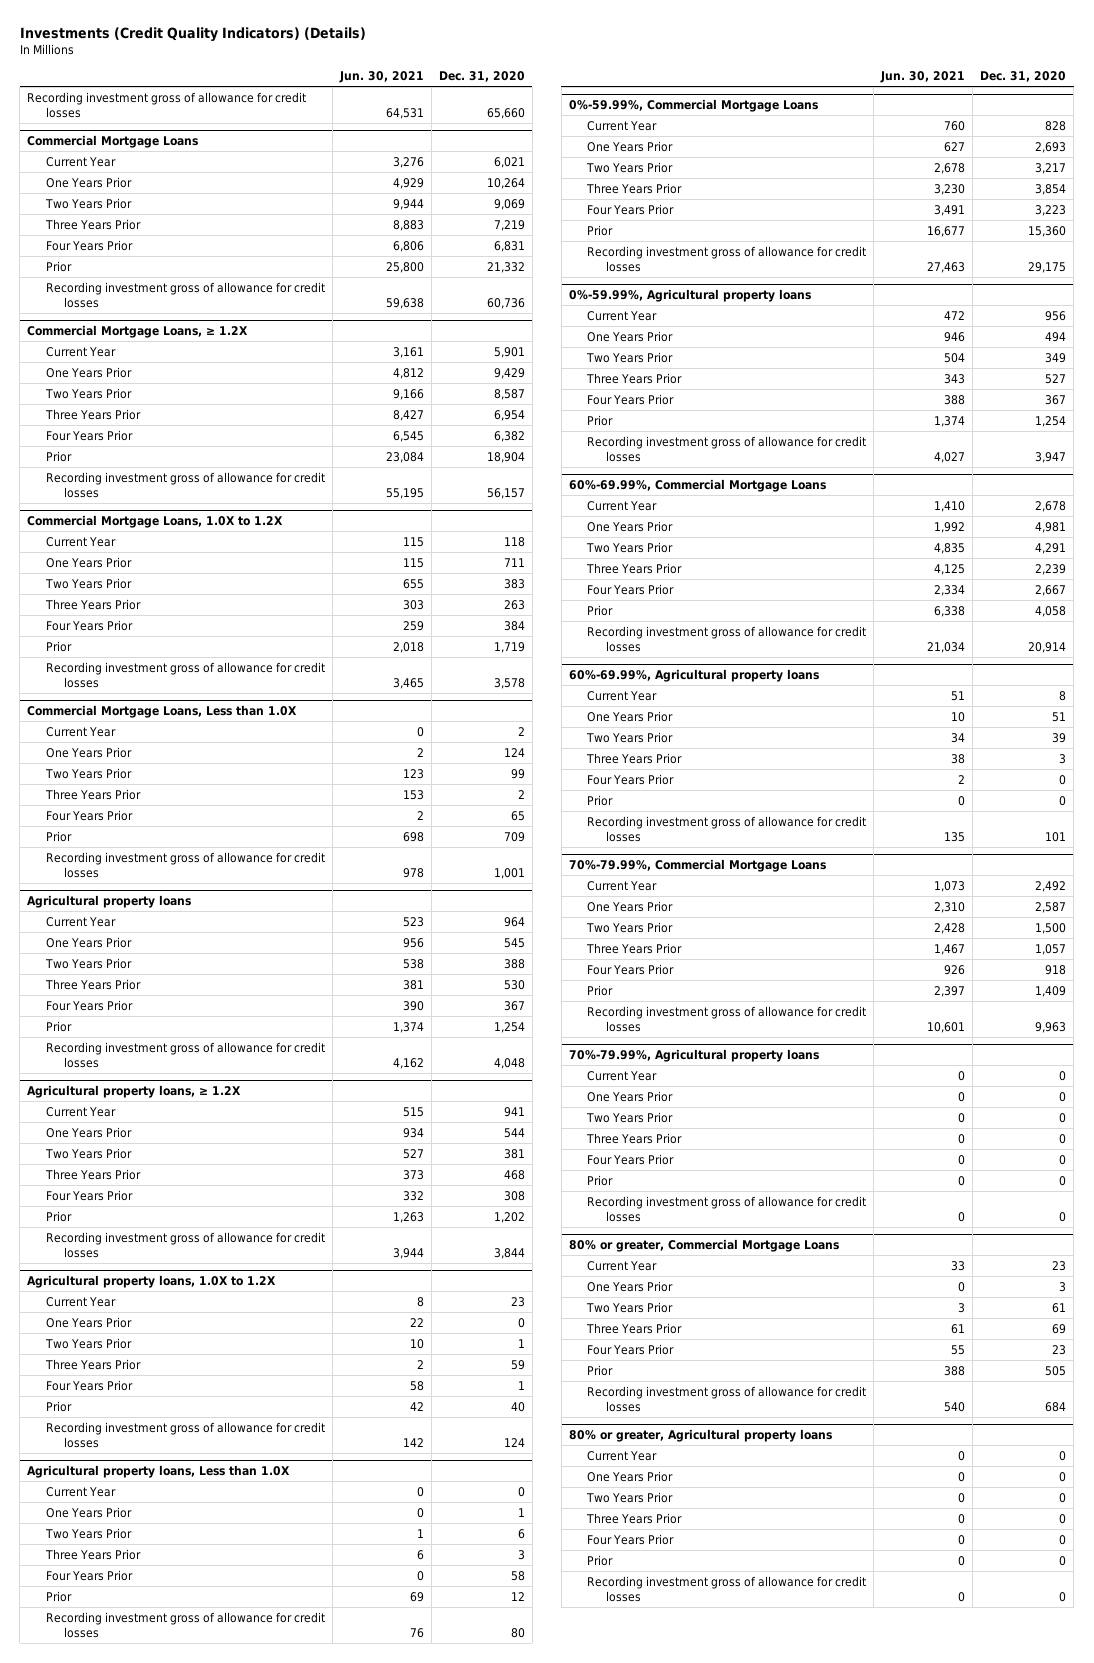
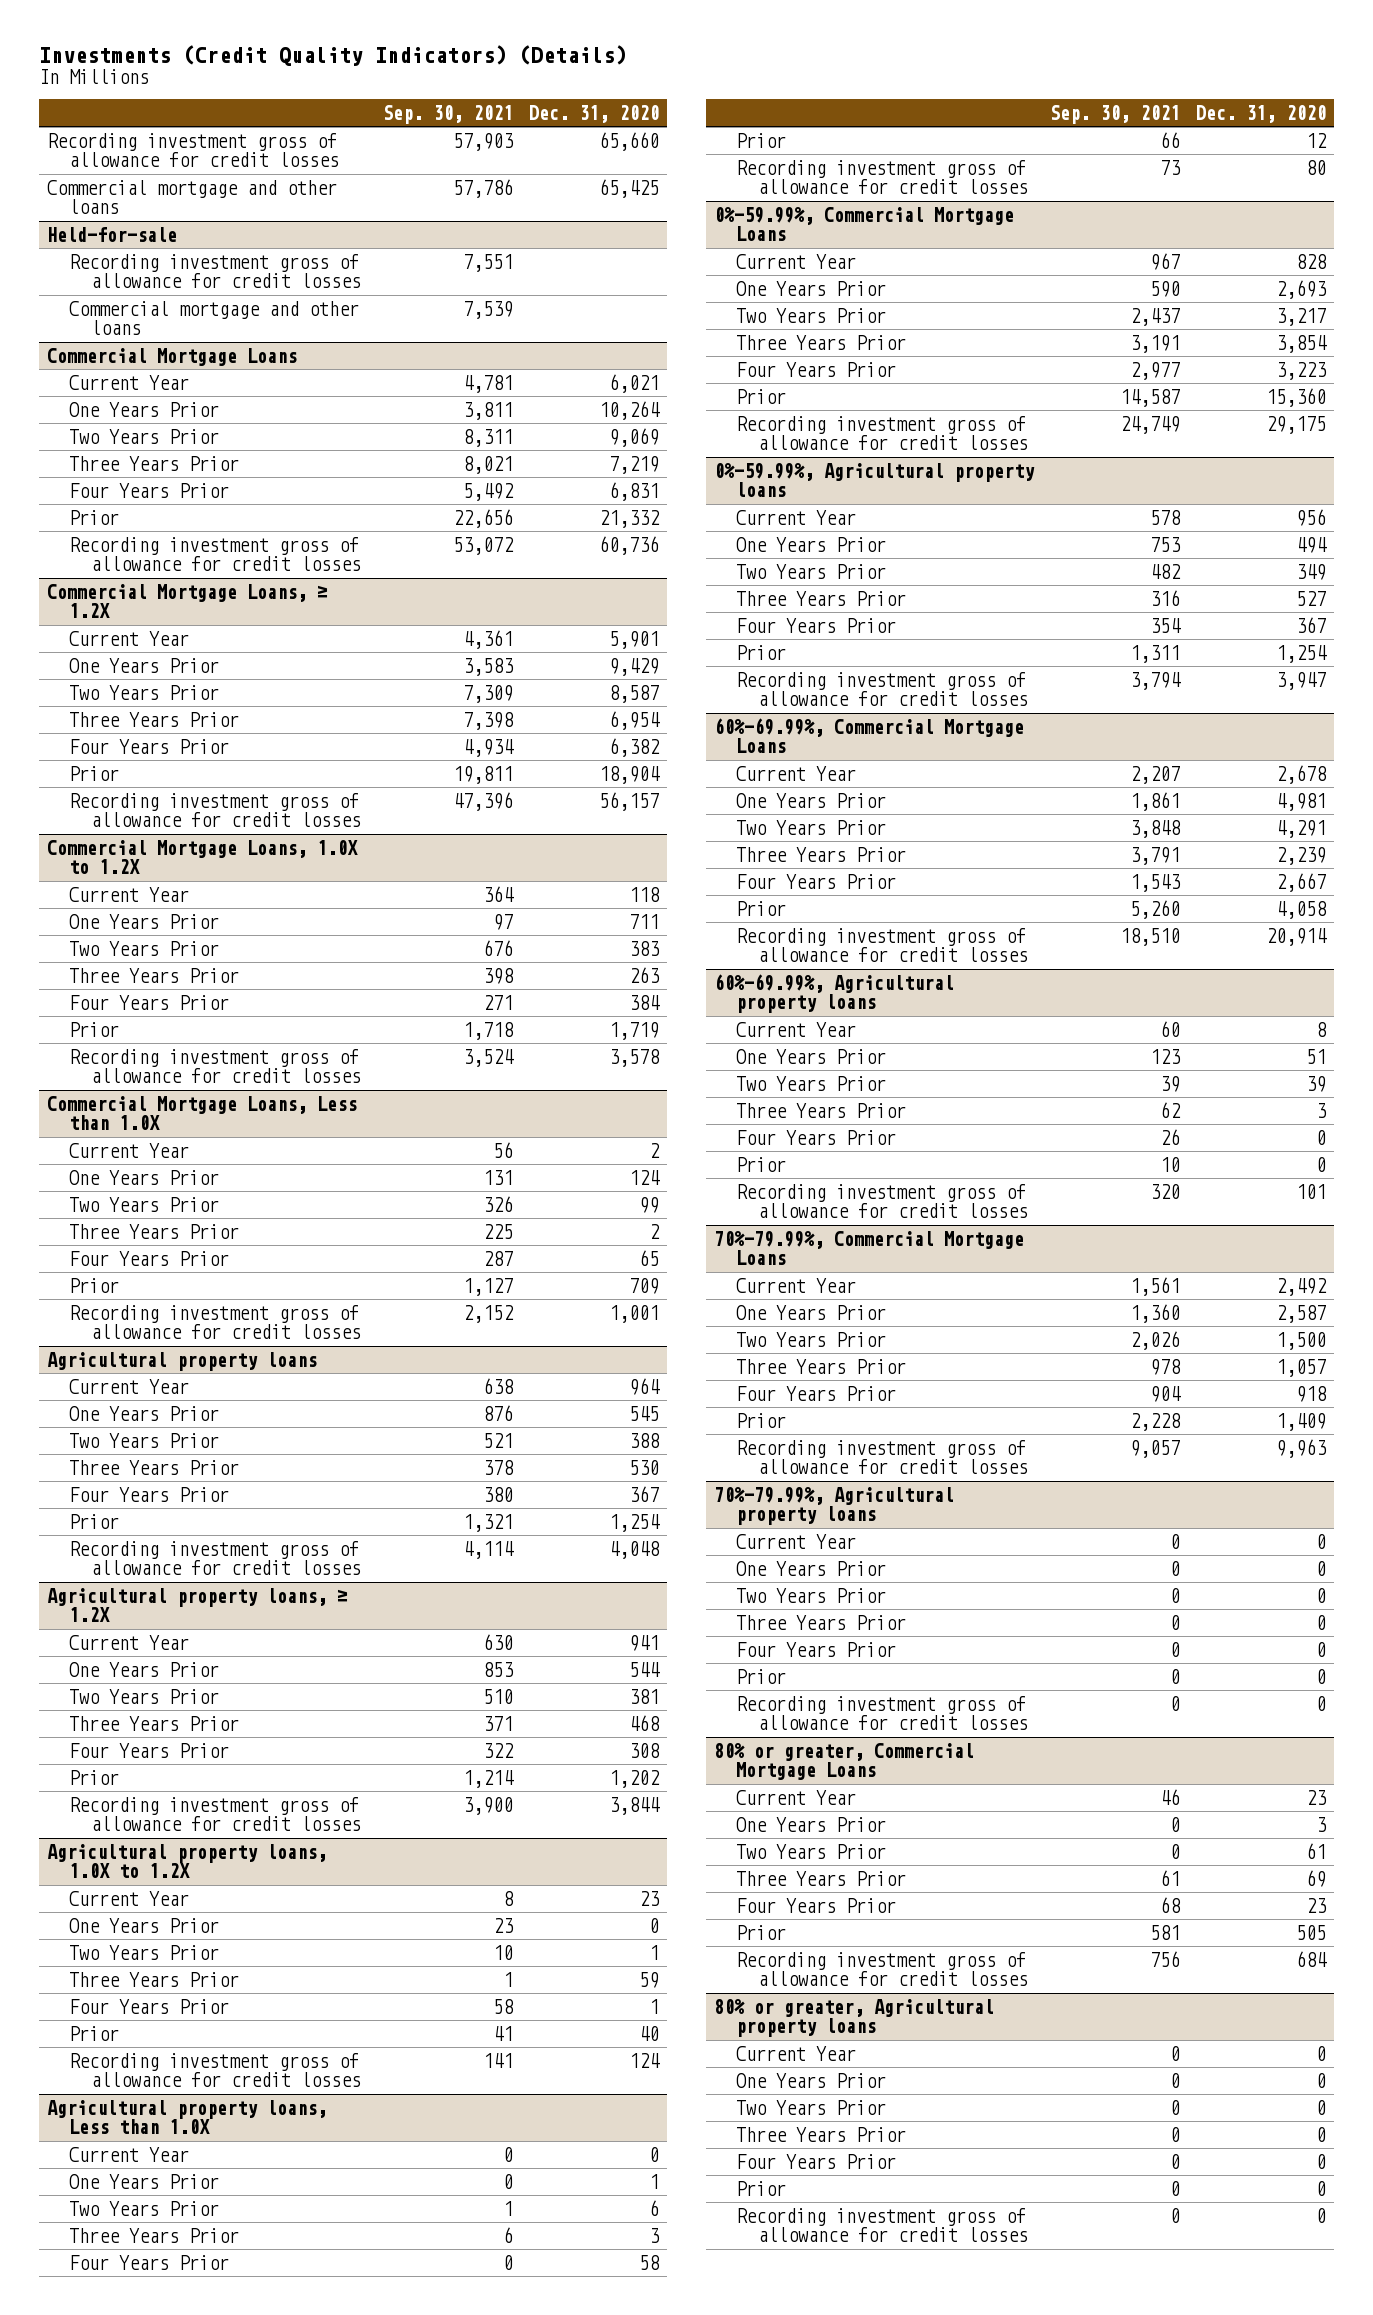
- | Jun. 30, 2021 | Dec. 31, 2020
+ | Sep. 30, 2021 | Dec. 31, 2020
+ Commercial mortgage and other loans | 57,786 | 65,425
+ Held-for-sale
+ Recording investment gross of allowance for credit losses | 7,551 |
+ Commercial mortgage and other loans | 7,539 |

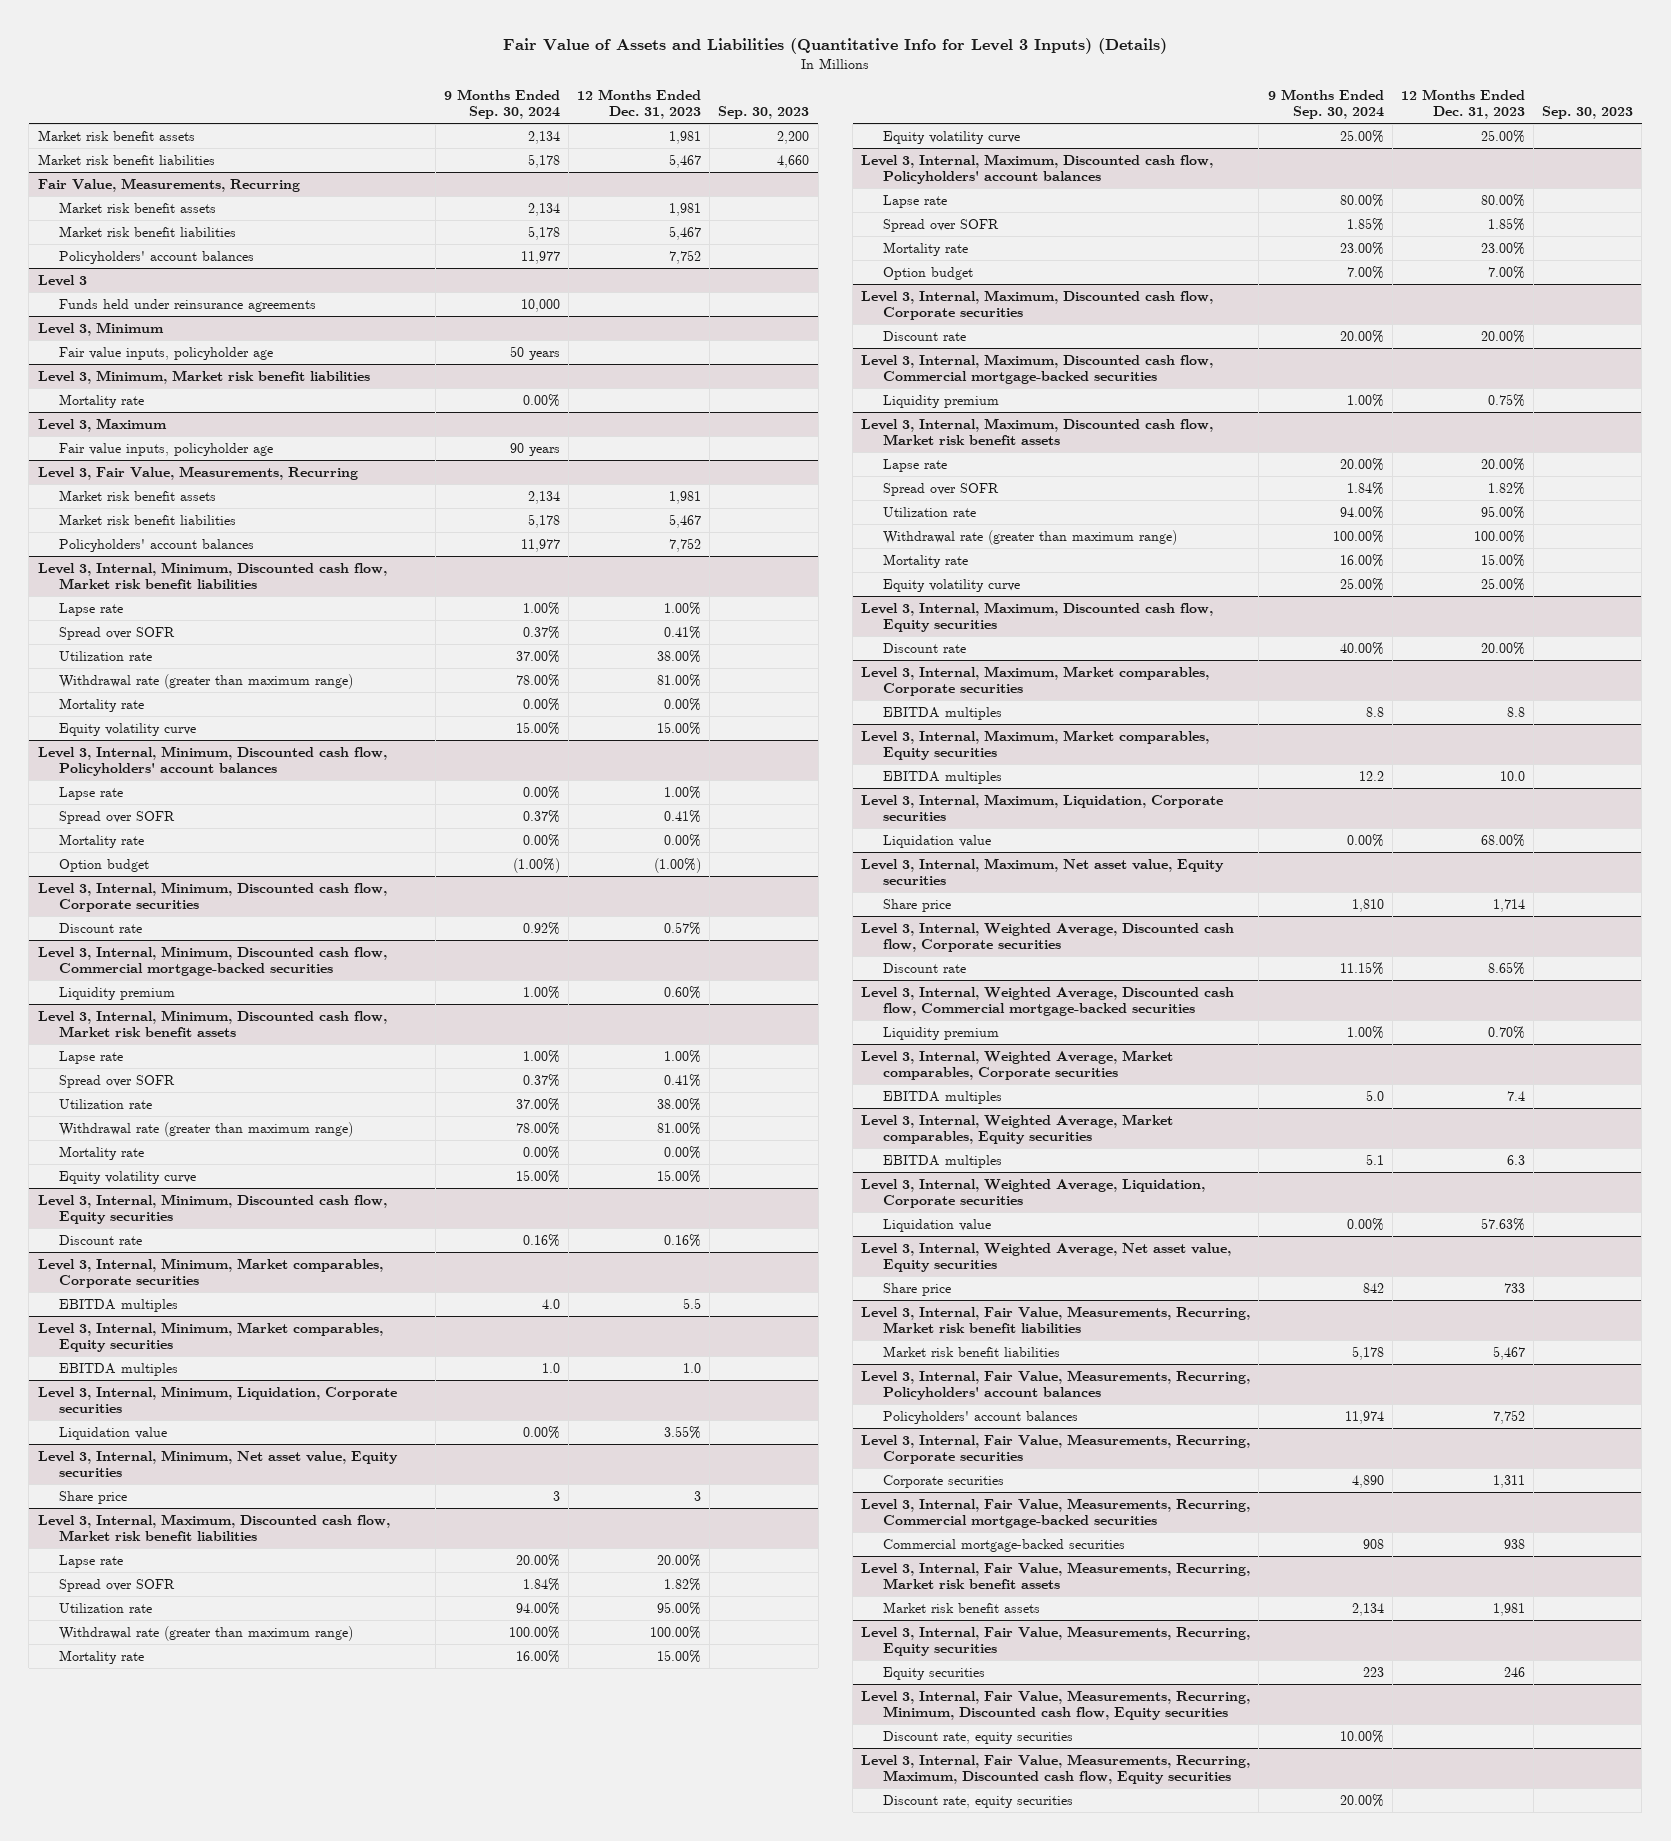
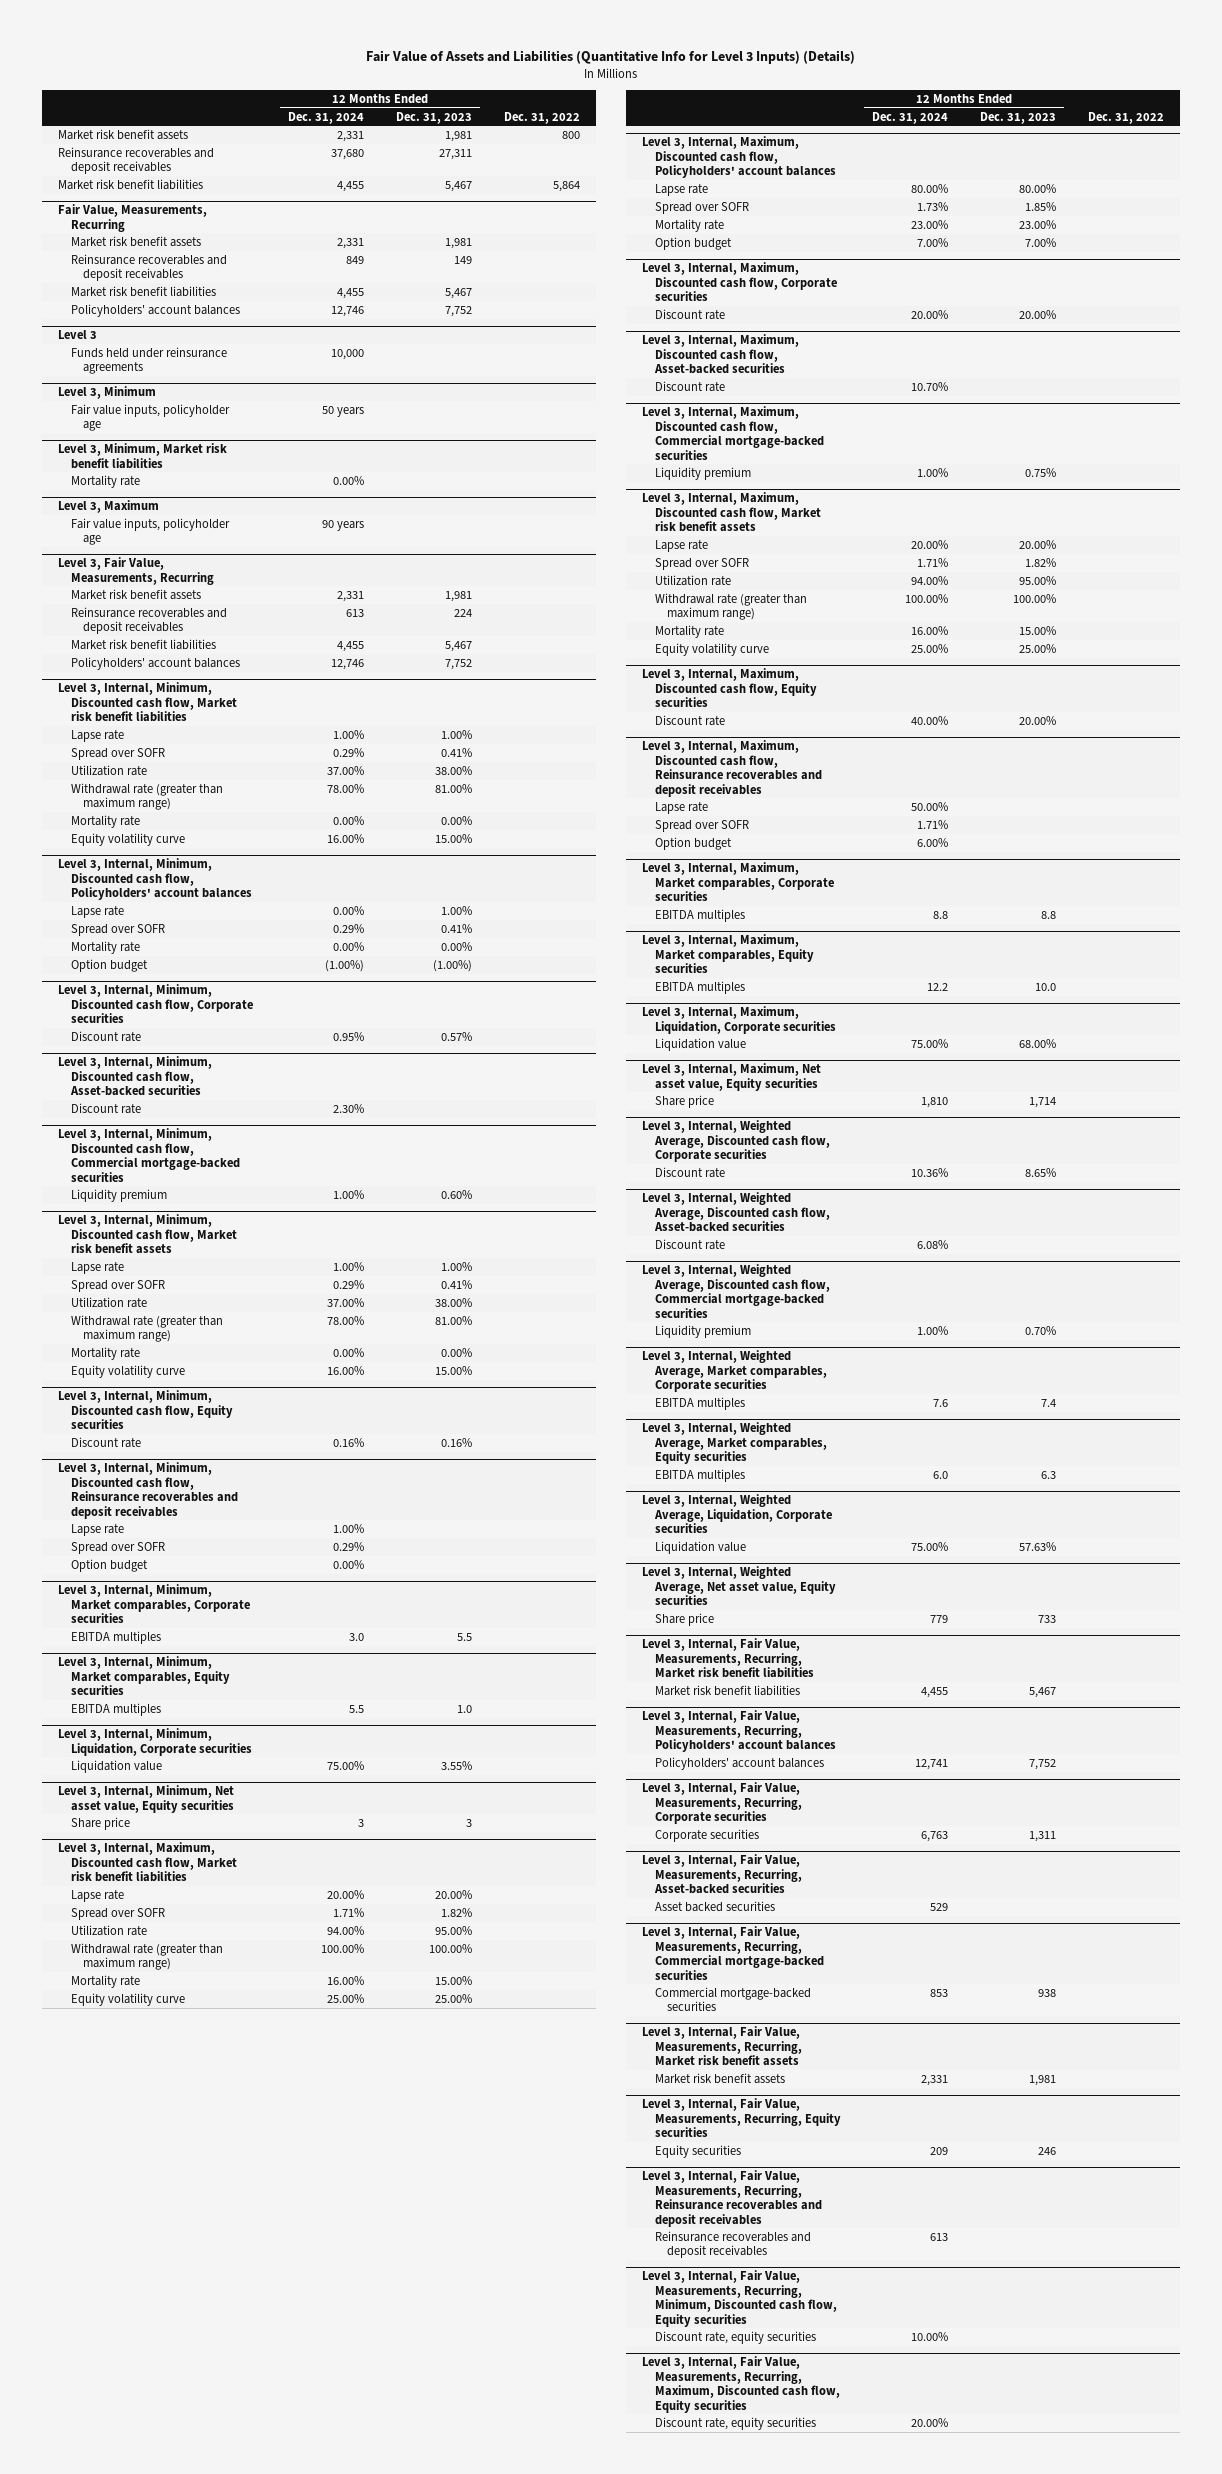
- | 9 Months Ended Sep. 30, 2024 | 12 Months Ended Dec. 31, 2023 | Sep. 30, 2023
+ | 12 Months Ended Dec. 31, 2024 | 12 Months Ended Dec. 31, 2023 | Dec. 31, 2022
+ Reinsurance recoverables and deposit receivables | 37,680 | 27,311 |
@ Fair Value, Measurements, Recurring
+ Reinsurance recoverables and deposit receivables | 849 | 149 |
@ Level 3, Fair Value, Measurements, Recurring
+ Reinsurance recoverables and deposit receivables | 613 | 224 |
+ Level 3, Internal, Minimum, Discounted cash flow, Asset-backed securities
+ Discount rate | 2.30% | |
+ Level 3, Internal, Minimum, Discounted cash flow, Reinsurance recoverables and deposit receivables
+ Lapse rate | 1.00% | |
+ Spread over SOFR | 0.29% | |
+ Option budget | 0.00% | |
+ Level 3, Internal, Maximum, Discounted cash flow, Asset-backed securities
+ Discount rate | 10.70% | |
+ Level 3, Internal, Maximum, Discounted cash flow, Reinsurance recoverables and deposit receivables
+ Lapse rate | 50.00% | |
+ Spread over SOFR | 1.71% | |
+ Option budget | 6.00% | |
+ Level 3, Internal, Weighted Average, Discounted cash flow, Asset-backed securities
+ Discount rate | 6.08% | |
+ Level 3, Internal, Fair Value, Measurements, Recurring, Asset-backed securities
+ Asset backed securities | 529 | |
+ Level 3, Internal, Fair Value, Measurements, Recurring, Reinsurance recoverables and deposit receivables
+ Reinsurance recoverables and deposit receivables | 613 | |

